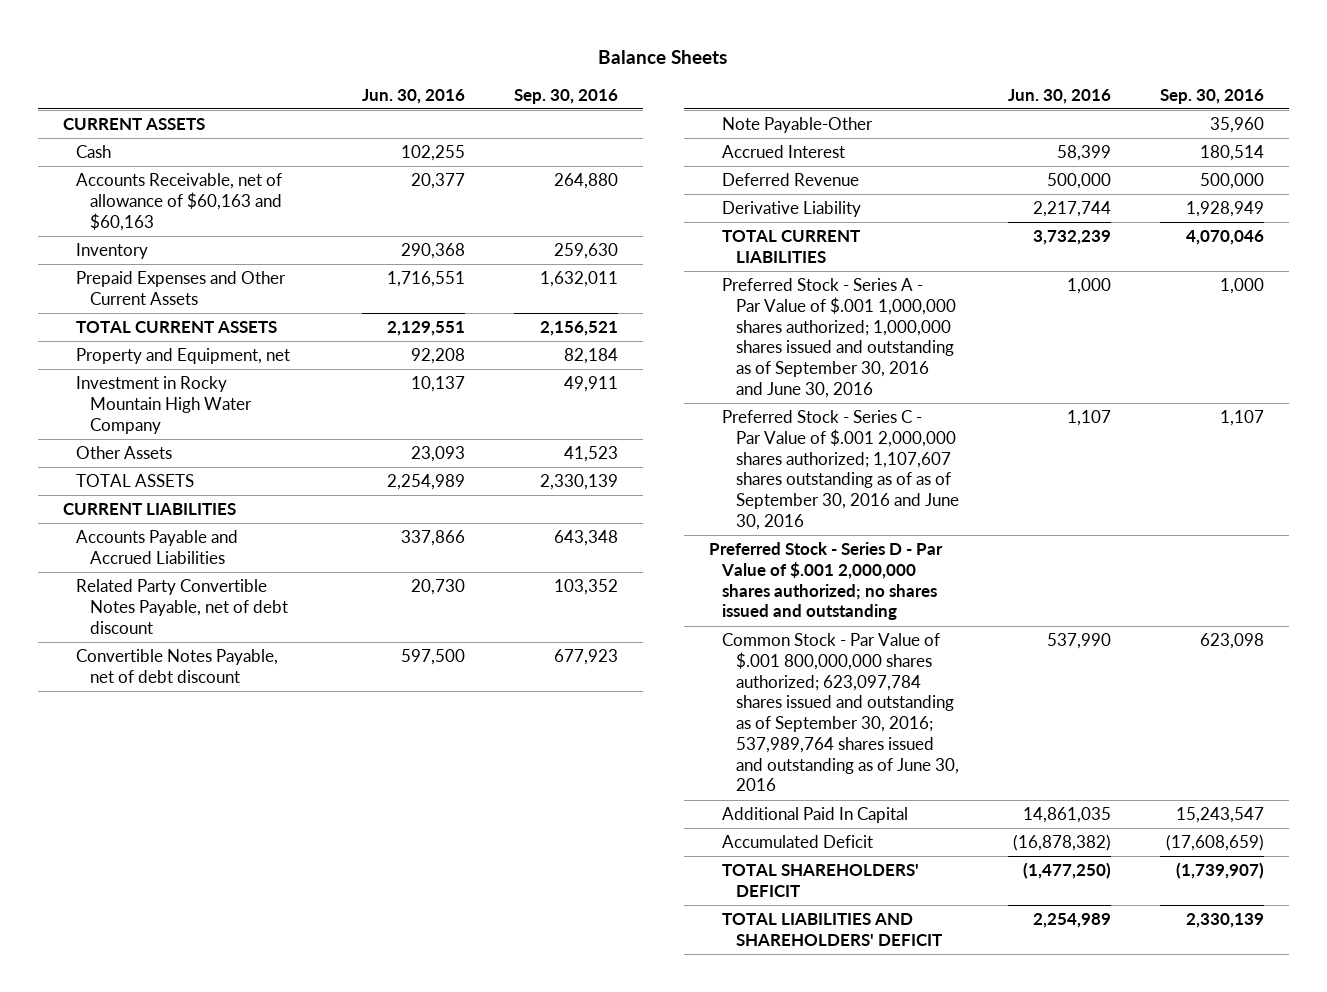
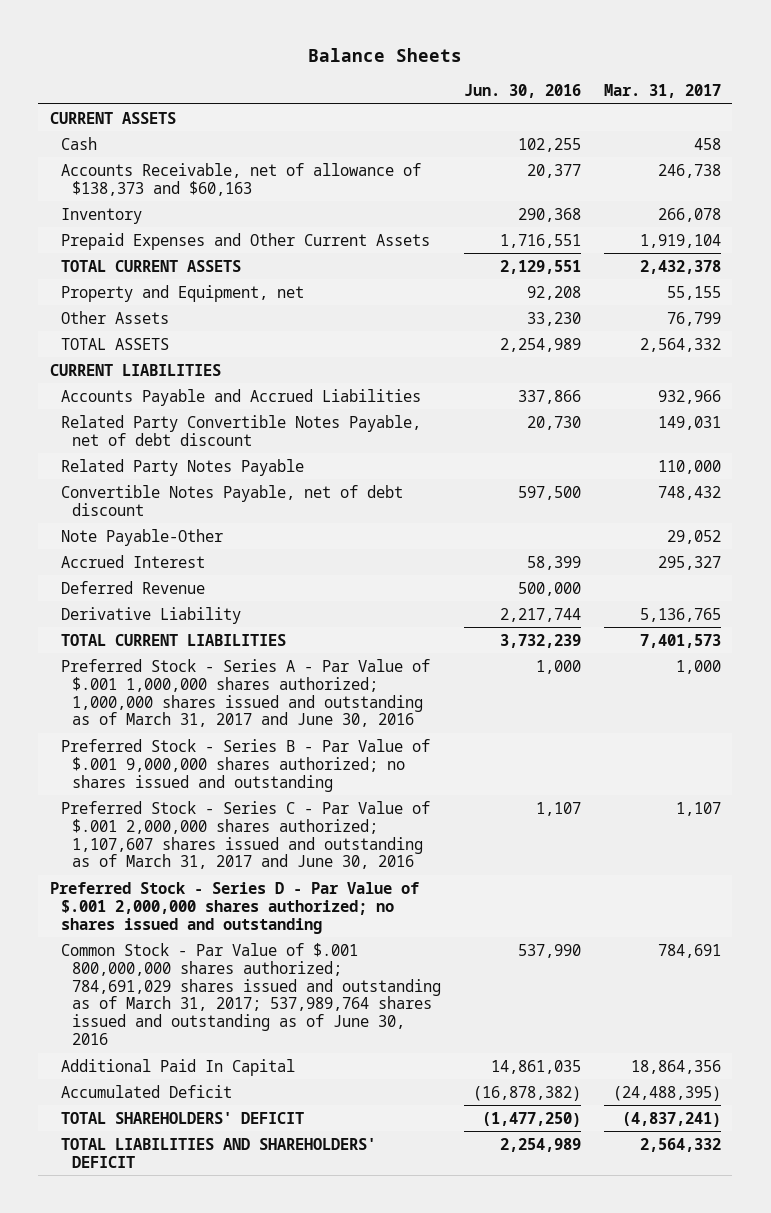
- | Jun. 30, 2016 | Sep. 30, 2016
+ | Jun. 30, 2016 | Mar. 31, 2017
- Accounts Receivable, net of allowance of $60,163 and $60,163 | 20,377 | 264,880
+ Accounts Receivable, net of allowance of $138,373 and $60,163 | 20,377 | 246,738
- Investment in Rocky Mountain High Water Company | 10,137 | 49,911
- Other Assets | 23,093 | 41,523
+ Other Assets | 33,230 | 76,799
+ Related Party Notes Payable | | 110,000
- Preferred Stock - Series A - Par Value of $.001 1,000,000 shares authorized; 1,000,000 shares issued and outstanding as of September 30, 2016 and June 30, 2016 | 1,000 | 1,000
- Preferred Stock - Series C - Par Value of $.001 2,000,000 shares authorized; 1,107,607 shares outstanding as of as of September 30, 2016 and June 30, 2016 | 1,107 | 1,107
+ Preferred Stock - Series A - Par Value of $.001 1,000,000 shares authorized; 1,000,000 shares issued and outstanding as of March 31, 2017 and June 30, 2016 | 1,000 | 1,000
+ Preferred Stock - Series B - Par Value of $.001 9,000,000 shares authorized; no shares issued and outstanding
+ Preferred Stock - Series C - Par Value of $.001 2,000,000 shares authorized; 1,107,607 shares issued and outstanding as of March 31, 2017 and June 30, 2016 | 1,107 | 1,107
- Common Stock - Par Value of $.001 800,000,000 shares authorized; 623,097,784 shares issued and outstanding as of September 30, 2016; 537,989,764 shares issued and outstanding as of June 30, 2016 | 537,990 | 623,098
+ Common Stock - Par Value of $.001 800,000,000 shares authorized; 784,691,029 shares issued and outstanding as of March 31, 2017; 537,989,764 shares issued and outstanding as of June 30, 2016 | 537,990 | 784,691

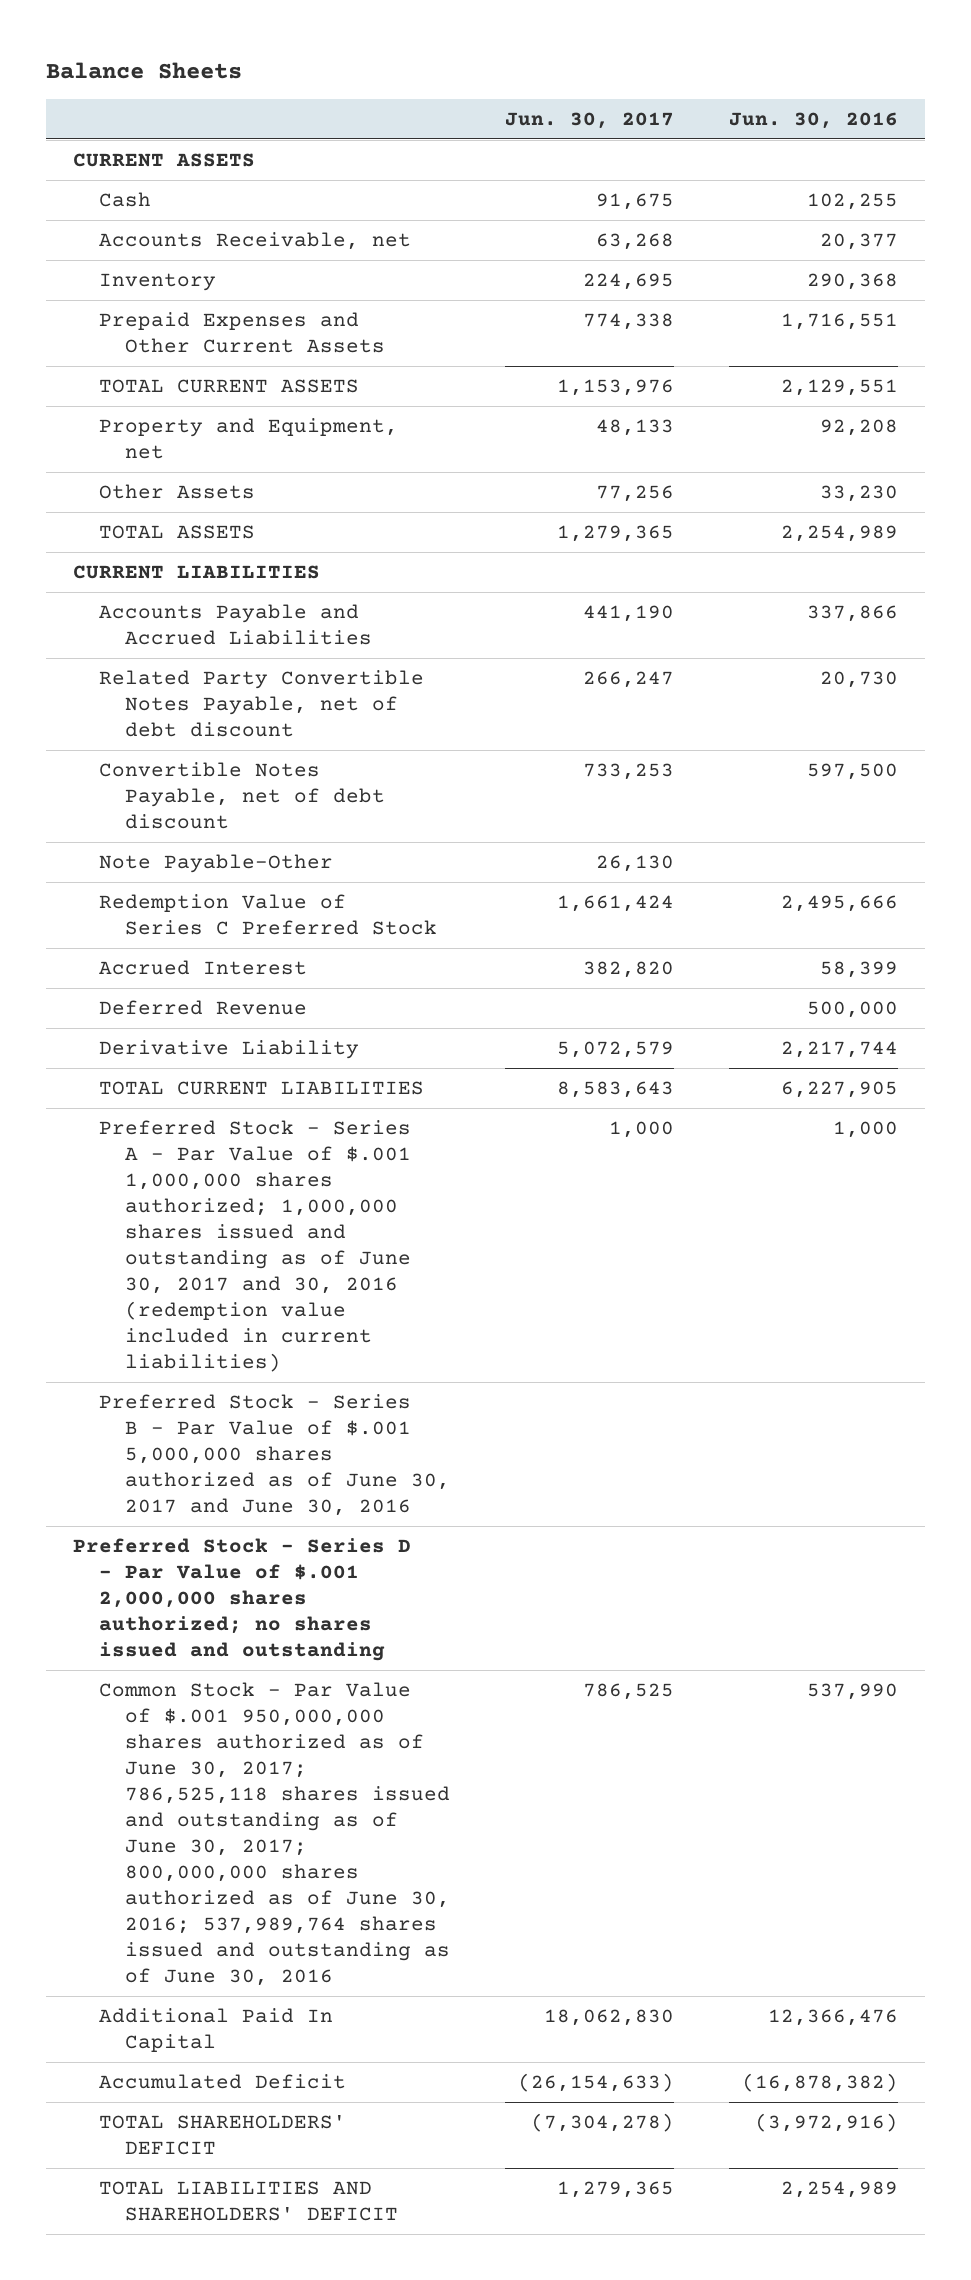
- | Jun. 30, 2016 | Mar. 31, 2017
+ | Jun. 30, 2017 | Jun. 30, 2016
- Accounts Receivable, net of allowance of $138,373 and $60,163 | 20,377 | 246,738
+ Accounts Receivable, net | 63,268 | 20,377
- Related Party Notes Payable | | 110,000
+ Redemption Value of Series C Preferred Stock | 1,661,424 | 2,495,666
- TOTAL CURRENT LIABILITIES | 3,732,239 | 7,401,573
- Preferred Stock - Series A - Par Value of $.001 1,000,000 shares authorized; 1,000,000 shares issued and outstanding as of March 31, 2017 and June 30, 2016 | 1,000 | 1,000
- Preferred Stock - Series B - Par Value of $.001 9,000,000 shares authorized; no shares issued and outstanding
- Preferred Stock - Series C - Par Value of $.001 2,000,000 shares authorized; 1,107,607 shares issued and outstanding as of March 31, 2017 and June 30, 2016 | 1,107 | 1,107
+ TOTAL CURRENT LIABILITIES | 8,583,643 | 6,227,905
+ Preferred Stock - Series A - Par Value of $.001 1,000,000 shares authorized; 1,000,000 shares issued and outstanding as of June 30, 2017 and 30, 2016 (redemption value included in current liabilities) | 1,000 | 1,000
+ Preferred Stock - Series B - Par Value of $.001 5,000,000 shares authorized as of June 30, 2017 and June 30, 2016
- Common Stock - Par Value of $.001 800,000,000 shares authorized; 784,691,029 shares issued and outstanding as of March 31, 2017; 537,989,764 shares issued and outstanding as of June 30, 2016 | 537,990 | 784,691
- Additional Paid In Capital | 14,861,035 | 18,864,356
+ Common Stock - Par Value of $.001 950,000,000 shares authorized as of June 30, 2017; 786,525,118 shares issued and outstanding as of June 30, 2017; 800,000,000 shares authorized as of June 30, 2016; 537,989,764 shares issued and outstanding as of June 30, 2016 | 786,525 | 537,990
+ Additional Paid In Capital | 18,062,830 | 12,366,476
- TOTAL SHAREHOLDERS' DEFICIT | (1,477,250) | (4,837,241)
+ TOTAL SHAREHOLDERS' DEFICIT | (7,304,278) | (3,972,916)

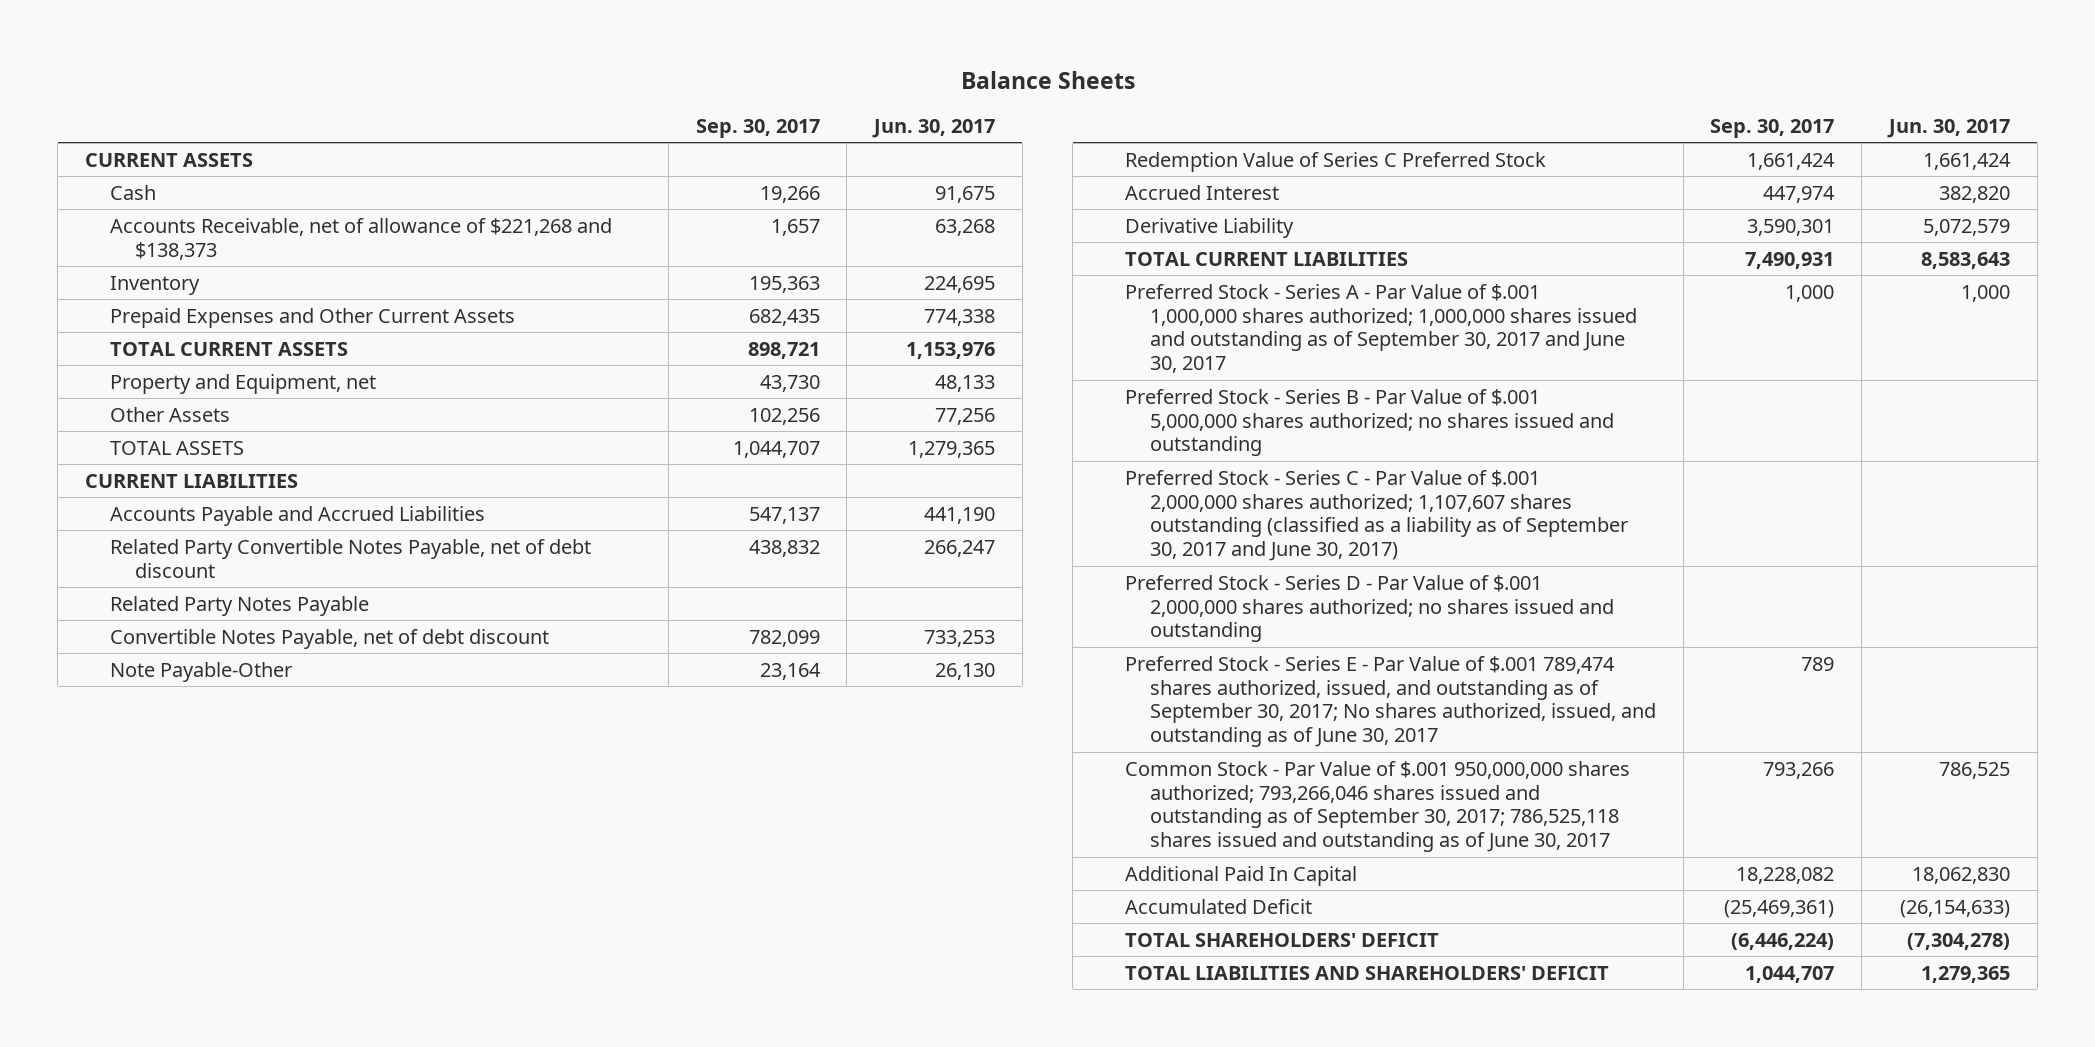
- | Jun. 30, 2017 | Jun. 30, 2016
+ | Sep. 30, 2017 | Jun. 30, 2017
- Accounts Receivable, net | 63,268 | 20,377
+ Accounts Receivable, net of allowance of $221,268 and $138,373 | 1,657 | 63,268
+ Related Party Notes Payable
- Deferred Revenue | | 500,000
- Preferred Stock - Series A - Par Value of $.001 1,000,000 shares authorized; 1,000,000 shares issued and outstanding as of June 30, 2017 and 30, 2016 (redemption value included in current liabilities) | 1,000 | 1,000
- Preferred Stock - Series B - Par Value of $.001 5,000,000 shares authorized as of June 30, 2017 and June 30, 2016
+ Preferred Stock - Series A - Par Value of $.001 1,000,000 shares authorized; 1,000,000 shares issued and outstanding as of September 30, 2017 and June 30, 2017 | 1,000 | 1,000
+ Preferred Stock - Series B - Par Value of $.001 5,000,000 shares authorized; no shares issued and outstanding
+ Preferred Stock - Series C - Par Value of $.001 2,000,000 shares authorized; 1,107,607 shares outstanding (classified as a liability as of September 30, 2017 and June 30, 2017)
- Common Stock - Par Value of $.001 950,000,000 shares authorized as of June 30, 2017; 786,525,118 shares issued and outstanding as of June 30, 2017; 800,000,000 shares authorized as of June 30, 2016; 537,989,764 shares issued and outstanding as of June 30, 2016 | 786,525 | 537,990
+ Preferred Stock - Series E - Par Value of $.001 789,474 shares authorized, issued, and outstanding as of September 30, 2017; No shares authorized, issued, and outstanding as of June 30, 2017 | 789 |
+ Common Stock - Par Value of $.001 950,000,000 shares authorized; 793,266,046 shares issued and outstanding as of September 30, 2017; 786,525,118 shares issued and outstanding as of June 30, 2017 | 793,266 | 786,525

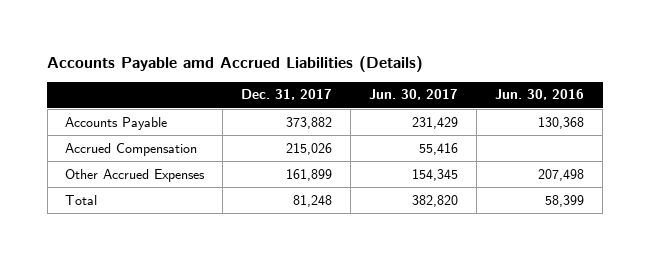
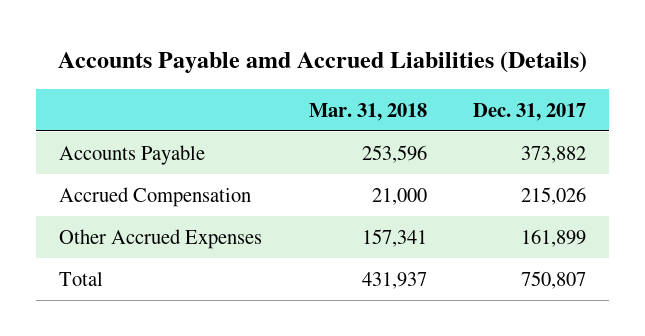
- | Dec. 31, 2017 | Jun. 30, 2017 | Jun. 30, 2016
+ | Mar. 31, 2018 | Dec. 31, 2017
- Total | 81,248 | 382,820 | 58,399
+ Total | 431,937 | 750,807

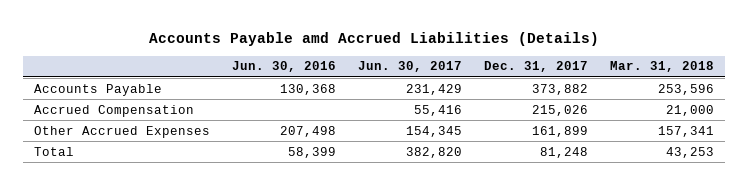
- | Mar. 31, 2018 | Dec. 31, 2017
+ | Jun. 30, 2016 | Jun. 30, 2017 | Dec. 31, 2017 | Mar. 31, 2018
- Total | 431,937 | 750,807
+ Total | 58,399 | 382,820 | 81,248 | 43,253

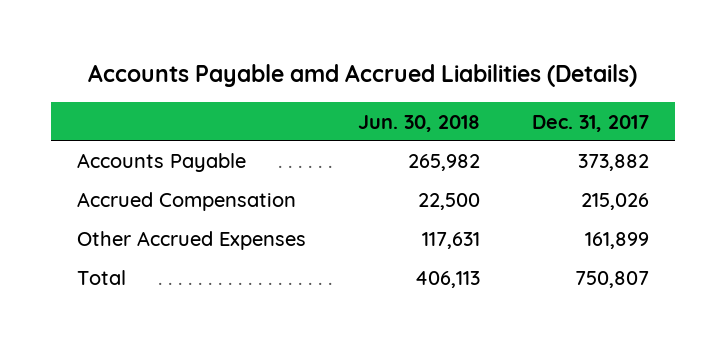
- | Jun. 30, 2016 | Jun. 30, 2017 | Dec. 31, 2017 | Mar. 31, 2018
+ | Jun. 30, 2018 | Dec. 31, 2017
- Total | 58,399 | 382,820 | 81,248 | 43,253
+ Total | 406,113 | 750,807

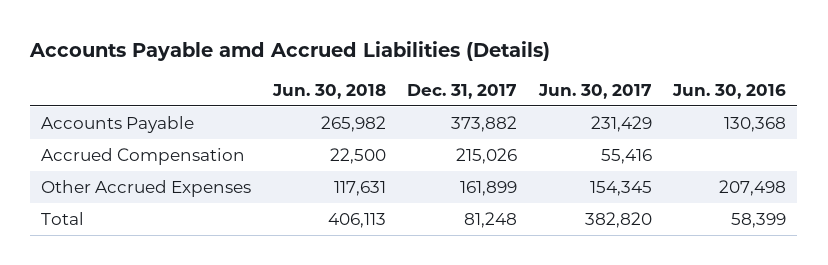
- | Jun. 30, 2018 | Dec. 31, 2017
+ | Jun. 30, 2018 | Dec. 31, 2017 | Jun. 30, 2017 | Jun. 30, 2016
- Total | 406,113 | 750,807
+ Total | 406,113 | 81,248 | 382,820 | 58,399

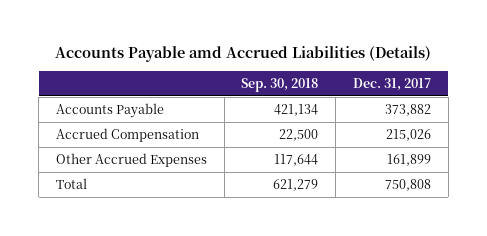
- | Jun. 30, 2018 | Dec. 31, 2017 | Jun. 30, 2017 | Jun. 30, 2016
+ | Sep. 30, 2018 | Dec. 31, 2017
- Total | 406,113 | 81,248 | 382,820 | 58,399
+ Total | 621,279 | 750,808

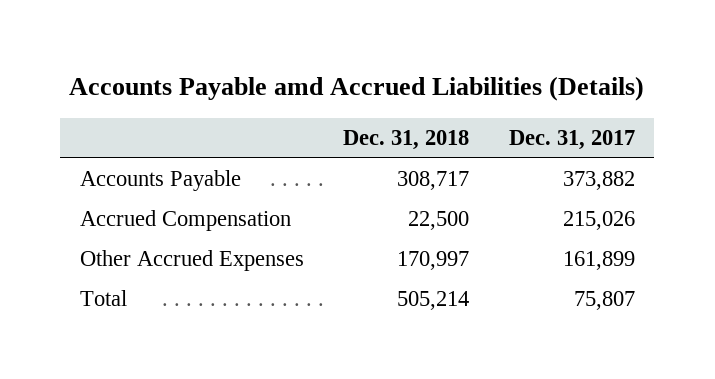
- | Sep. 30, 2018 | Dec. 31, 2017
+ | Dec. 31, 2018 | Dec. 31, 2017
- Total | 621,279 | 750,808
+ Total | 505,214 | 75,807

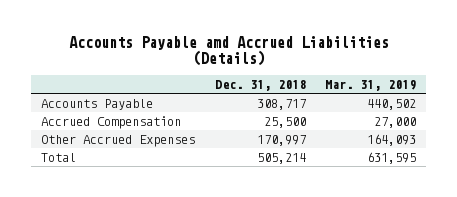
- | Dec. 31, 2018 | Dec. 31, 2017
+ | Dec. 31, 2018 | Mar. 31, 2019
- Accrued Compensation | 22,500 | 215,026
+ Accrued Compensation | 25,500 | 27,000

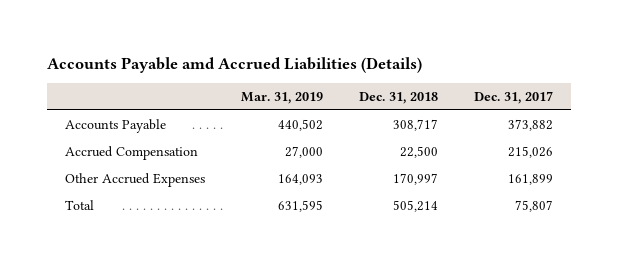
- | Dec. 31, 2018 | Mar. 31, 2019
+ | Mar. 31, 2019 | Dec. 31, 2018 | Dec. 31, 2017
- Accrued Compensation | 25,500 | 27,000
+ Accrued Compensation | 27,000 | 22,500 | 215,026

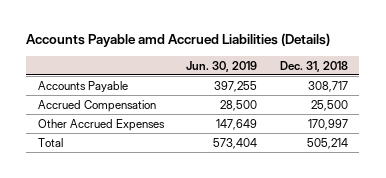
- | Mar. 31, 2019 | Dec. 31, 2018 | Dec. 31, 2017
+ | Jun. 30, 2019 | Dec. 31, 2018
- Accrued Compensation | 27,000 | 22,500 | 215,026
+ Accrued Compensation | 28,500 | 25,500

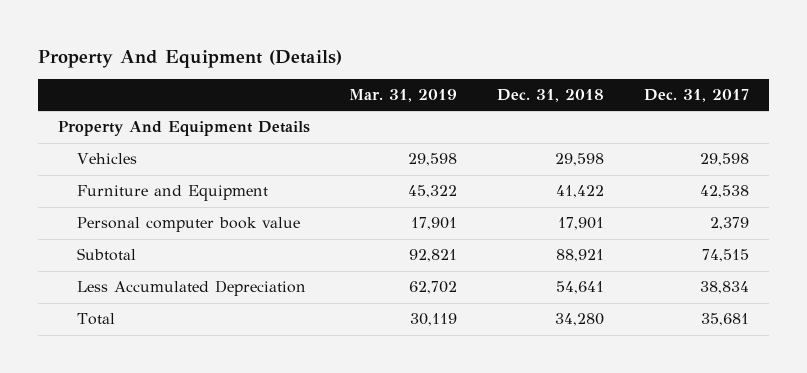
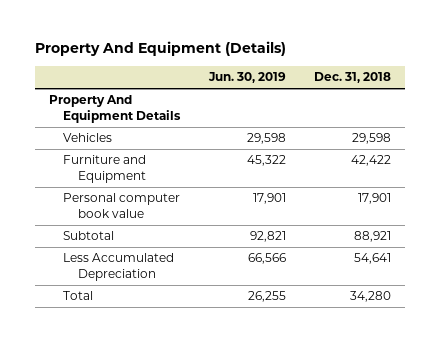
- | Mar. 31, 2019 | Dec. 31, 2018 | Dec. 31, 2017
+ | Jun. 30, 2019 | Dec. 31, 2018
- Furniture and Equipment | 45,322 | 41,422 | 42,538
+ Furniture and Equipment | 45,322 | 42,422

